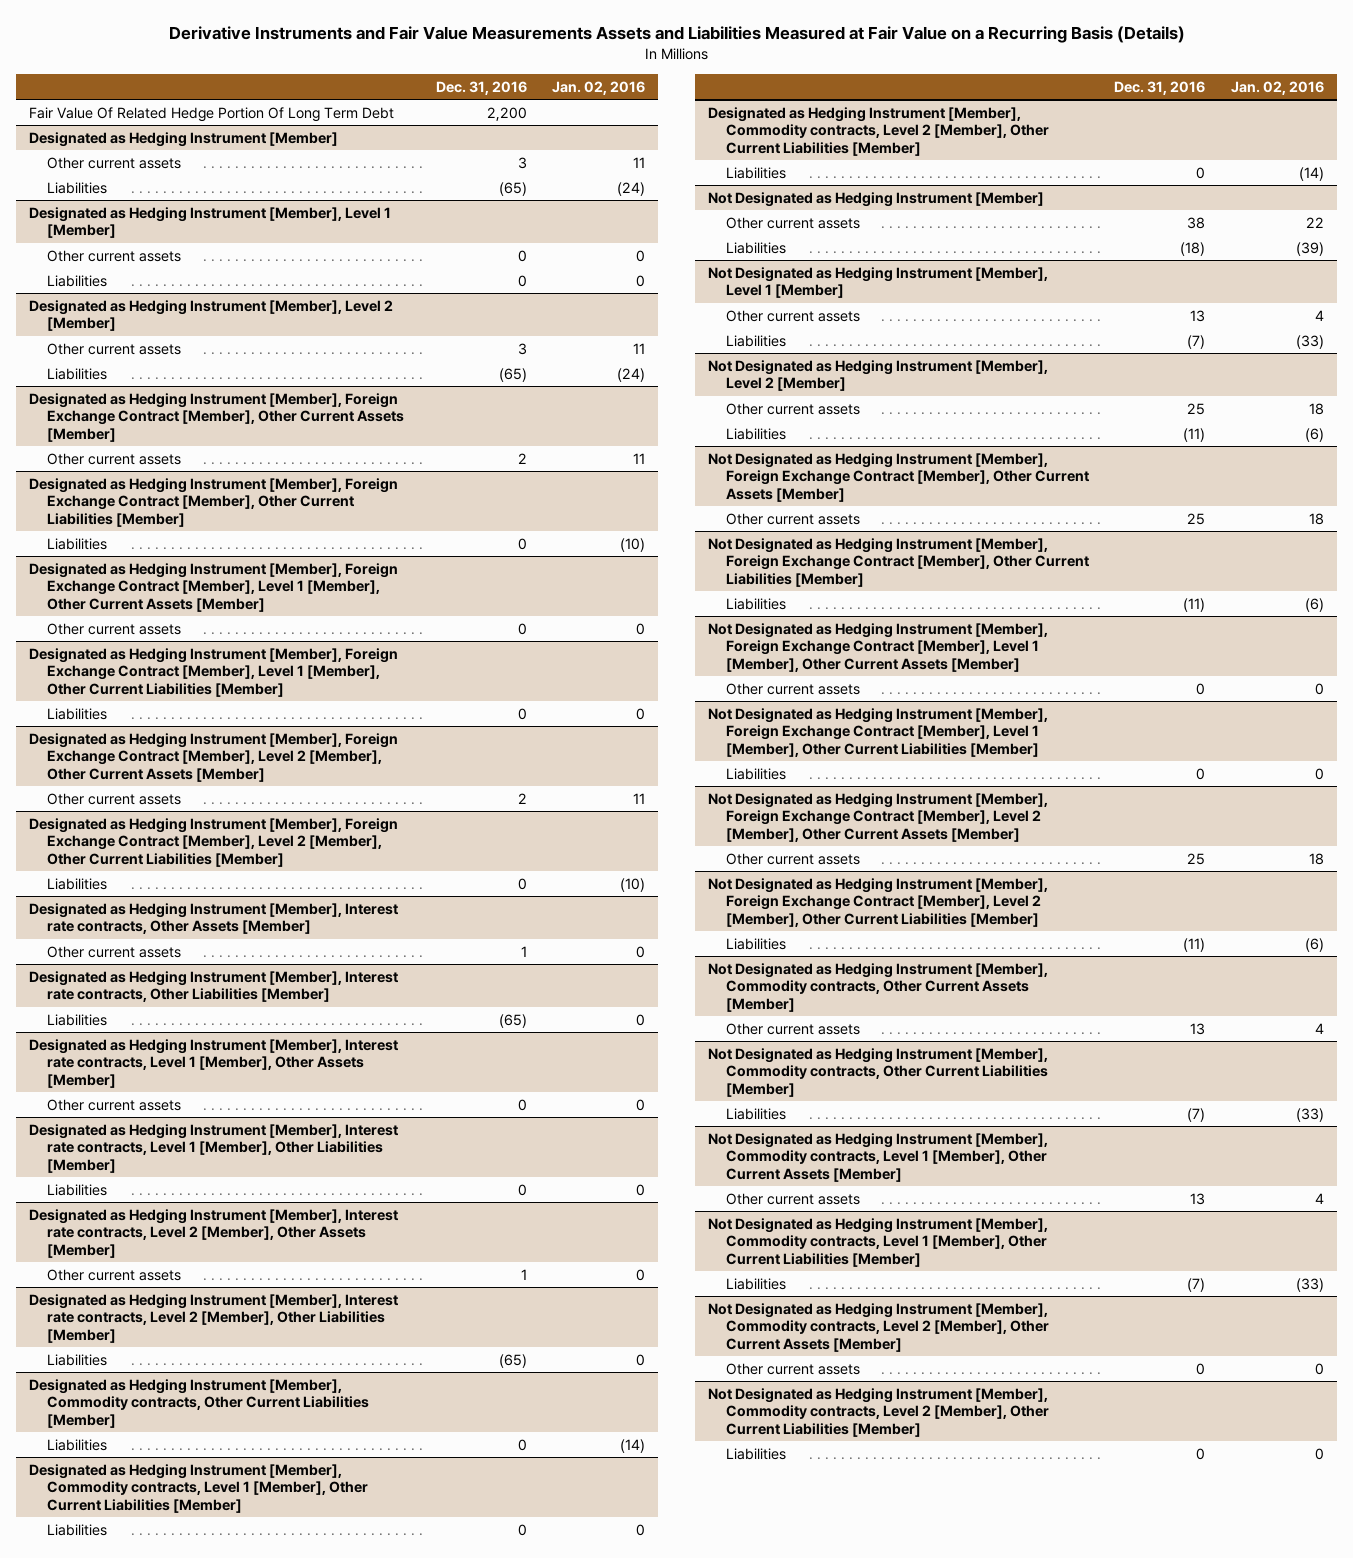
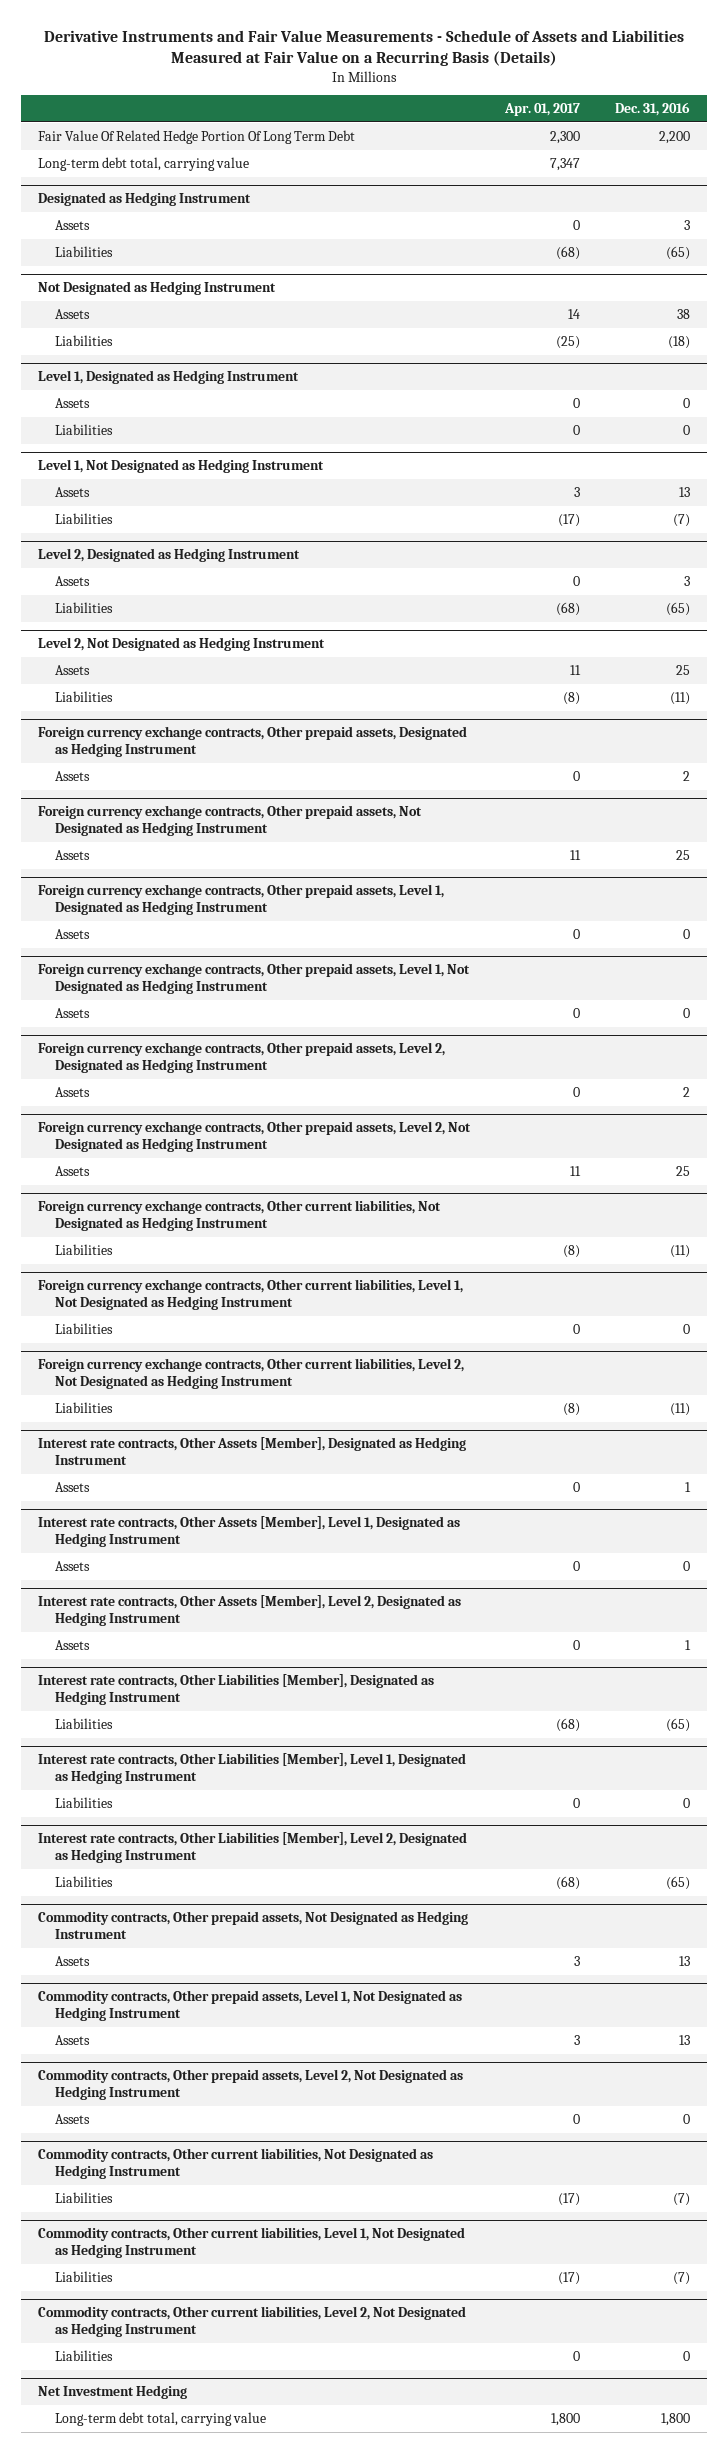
- Derivative Instruments and Fair Value Measurements Assets and Liabilities Measured at Fair Value on a Recurring Basis (Details)
+ Derivative Instruments and Fair Value Measurements - Schedule of Assets and Liabilities Measured at Fair Value on a Recurring Basis (Details)
- | Dec. 31, 2016 | Jan. 02, 2016
+ | Apr. 01, 2017 | Dec. 31, 2016
- Designated as Hedging Instrument [Member]
- Other current assets | 3 | 11
- Liabilities | (65) | (24)
- Designated as Hedging Instrument [Member], Level 1 [Member]
- Other current assets | 0 | 0
- Liabilities | 0 | 0
- Designated as Hedging Instrument [Member], Level 2 [Member]
- Other current assets | 3 | 11
- Liabilities | (65) | (24)
- Designated as Hedging Instrument [Member], Foreign Exchange Contract [Member], Other Current Assets [Member]
- Other current assets | 2 | 11
- Designated as Hedging Instrument [Member], Foreign Exchange Contract [Member], Other Current Liabilities [Member]
- Liabilities | 0 | (10)
- Designated as Hedging Instrument [Member], Foreign Exchange Contract [Member], Level 1 [Member], Other Current Assets [Member]
- Other current assets | 0 | 0
- Designated as Hedging Instrument [Member], Foreign Exchange Contract [Member], Level 1 [Member], Other Current Liabilities [Member]
- Liabilities | 0 | 0
- Designated as Hedging Instrument [Member], Foreign Exchange Contract [Member], Level 2 [Member], Other Current Assets [Member]
- Other current assets | 2 | 11
- Designated as Hedging Instrument [Member], Foreign Exchange Contract [Member], Level 2 [Member], Other Current Liabilities [Member]
- Liabilities | 0 | (10)
- Designated as Hedging Instrument [Member], Interest rate contracts, Other Assets [Member]
- Other current assets | 1 | 0
- Designated as Hedging Instrument [Member], Interest rate contracts, Other Liabilities [Member]
- Liabilities | (65) | 0
- Designated as Hedging Instrument [Member], Interest rate contracts, Level 1 [Member], Other Assets [Member]
- Other current assets | 0 | 0
- Designated as Hedging Instrument [Member], Interest rate contracts, Level 1 [Member], Other Liabilities [Member]
- Liabilities | 0 | 0
- Designated as Hedging Instrument [Member], Interest rate contracts, Level 2 [Member], Other Assets [Member]
- Other current assets | 1 | 0
- Designated as Hedging Instrument [Member], Interest rate contracts, Level 2 [Member], Other Liabilities [Member]
+ Long-term debt total, carrying value | 7,347 |
+ Designated as Hedging Instrument
+ Assets | 0 | 3
- Designated as Hedging Instrument [Member], Commodity contracts, Other Current Liabilities [Member]
- Liabilities | 0 | (14)
- Designated as Hedging Instrument [Member], Commodity contracts, Level 1 [Member], Other Current Liabilities [Member]
- Liabilities | 0 | 0
- Designated as Hedging Instrument [Member], Commodity contracts, Level 2 [Member], Other Current Liabilities [Member]
- Liabilities | 0 | (14)
- Not Designated as Hedging Instrument [Member]
- Other current assets | 38 | 22
+ Not Designated as Hedging Instrument
+ Assets | 14 | 38
- Not Designated as Hedging Instrument [Member], Level 1 [Member]
- Other current assets | 13 | 4
+ Level 1, Designated as Hedging Instrument
+ Assets | 0 | 0
+ Liabilities | 0 | 0
+ Level 1, Not Designated as Hedging Instrument
+ Assets | 3 | 13
- Not Designated as Hedging Instrument [Member], Level 2 [Member]
- Other current assets | 25 | 18
+ Level 2, Designated as Hedging Instrument
+ Assets | 0 | 3
+ Liabilities | (68) | (65)
+ Level 2, Not Designated as Hedging Instrument
+ Assets | 11 | 25
- Not Designated as Hedging Instrument [Member], Foreign Exchange Contract [Member], Other Current Assets [Member]
- Other current assets | 25 | 18
- Not Designated as Hedging Instrument [Member], Foreign Exchange Contract [Member], Other Current Liabilities [Member]
+ Foreign currency exchange contracts, Other prepaid assets, Designated as Hedging Instrument
+ Assets | 0 | 2
+ Foreign currency exchange contracts, Other prepaid assets, Not Designated as Hedging Instrument
+ Assets | 11 | 25
+ Foreign currency exchange contracts, Other prepaid assets, Level 1, Designated as Hedging Instrument
+ Assets | 0 | 0
+ Foreign currency exchange contracts, Other prepaid assets, Level 1, Not Designated as Hedging Instrument
+ Assets | 0 | 0
+ Foreign currency exchange contracts, Other prepaid assets, Level 2, Designated as Hedging Instrument
+ Assets | 0 | 2
+ Foreign currency exchange contracts, Other prepaid assets, Level 2, Not Designated as Hedging Instrument
+ Assets | 11 | 25
+ Foreign currency exchange contracts, Other current liabilities, Not Designated as Hedging Instrument
- Not Designated as Hedging Instrument [Member], Foreign Exchange Contract [Member], Level 1 [Member], Other Current Assets [Member]
- Other current assets | 0 | 0
- Not Designated as Hedging Instrument [Member], Foreign Exchange Contract [Member], Level 1 [Member], Other Current Liabilities [Member]
+ Foreign currency exchange contracts, Other current liabilities, Level 1, Not Designated as Hedging Instrument
- Not Designated as Hedging Instrument [Member], Foreign Exchange Contract [Member], Level 2 [Member], Other Current Assets [Member]
- Other current assets | 25 | 18
- Not Designated as Hedging Instrument [Member], Foreign Exchange Contract [Member], Level 2 [Member], Other Current Liabilities [Member]
+ Foreign currency exchange contracts, Other current liabilities, Level 2, Not Designated as Hedging Instrument
- Not Designated as Hedging Instrument [Member], Commodity contracts, Other Current Assets [Member]
- Other current assets | 13 | 4
- Not Designated as Hedging Instrument [Member], Commodity contracts, Other Current Liabilities [Member]
+ Interest rate contracts, Other Assets [Member], Designated as Hedging Instrument
+ Assets | 0 | 1
+ Interest rate contracts, Other Assets [Member], Level 1, Designated as Hedging Instrument
+ Assets | 0 | 0
+ Interest rate contracts, Other Assets [Member], Level 2, Designated as Hedging Instrument
+ Assets | 0 | 1
+ Interest rate contracts, Other Liabilities [Member], Designated as Hedging Instrument
+ Liabilities | (68) | (65)
+ Interest rate contracts, Other Liabilities [Member], Level 1, Designated as Hedging Instrument
+ Liabilities | 0 | 0
+ Interest rate contracts, Other Liabilities [Member], Level 2, Designated as Hedging Instrument
+ Liabilities | (68) | (65)
+ Commodity contracts, Other prepaid assets, Not Designated as Hedging Instrument
+ Assets | 3 | 13
+ Commodity contracts, Other prepaid assets, Level 1, Not Designated as Hedging Instrument
+ Assets | 3 | 13
+ Commodity contracts, Other prepaid assets, Level 2, Not Designated as Hedging Instrument
+ Assets | 0 | 0
+ Commodity contracts, Other current liabilities, Not Designated as Hedging Instrument
- Not Designated as Hedging Instrument [Member], Commodity contracts, Level 1 [Member], Other Current Assets [Member]
- Other current assets | 13 | 4
- Not Designated as Hedging Instrument [Member], Commodity contracts, Level 1 [Member], Other Current Liabilities [Member]
+ Commodity contracts, Other current liabilities, Level 1, Not Designated as Hedging Instrument
- Not Designated as Hedging Instrument [Member], Commodity contracts, Level 2 [Member], Other Current Assets [Member]
- Other current assets | 0 | 0
- Not Designated as Hedging Instrument [Member], Commodity contracts, Level 2 [Member], Other Current Liabilities [Member]
+ Commodity contracts, Other current liabilities, Level 2, Not Designated as Hedging Instrument
+ Net Investment Hedging
+ Long-term debt total, carrying value | 1,800 | 1,800

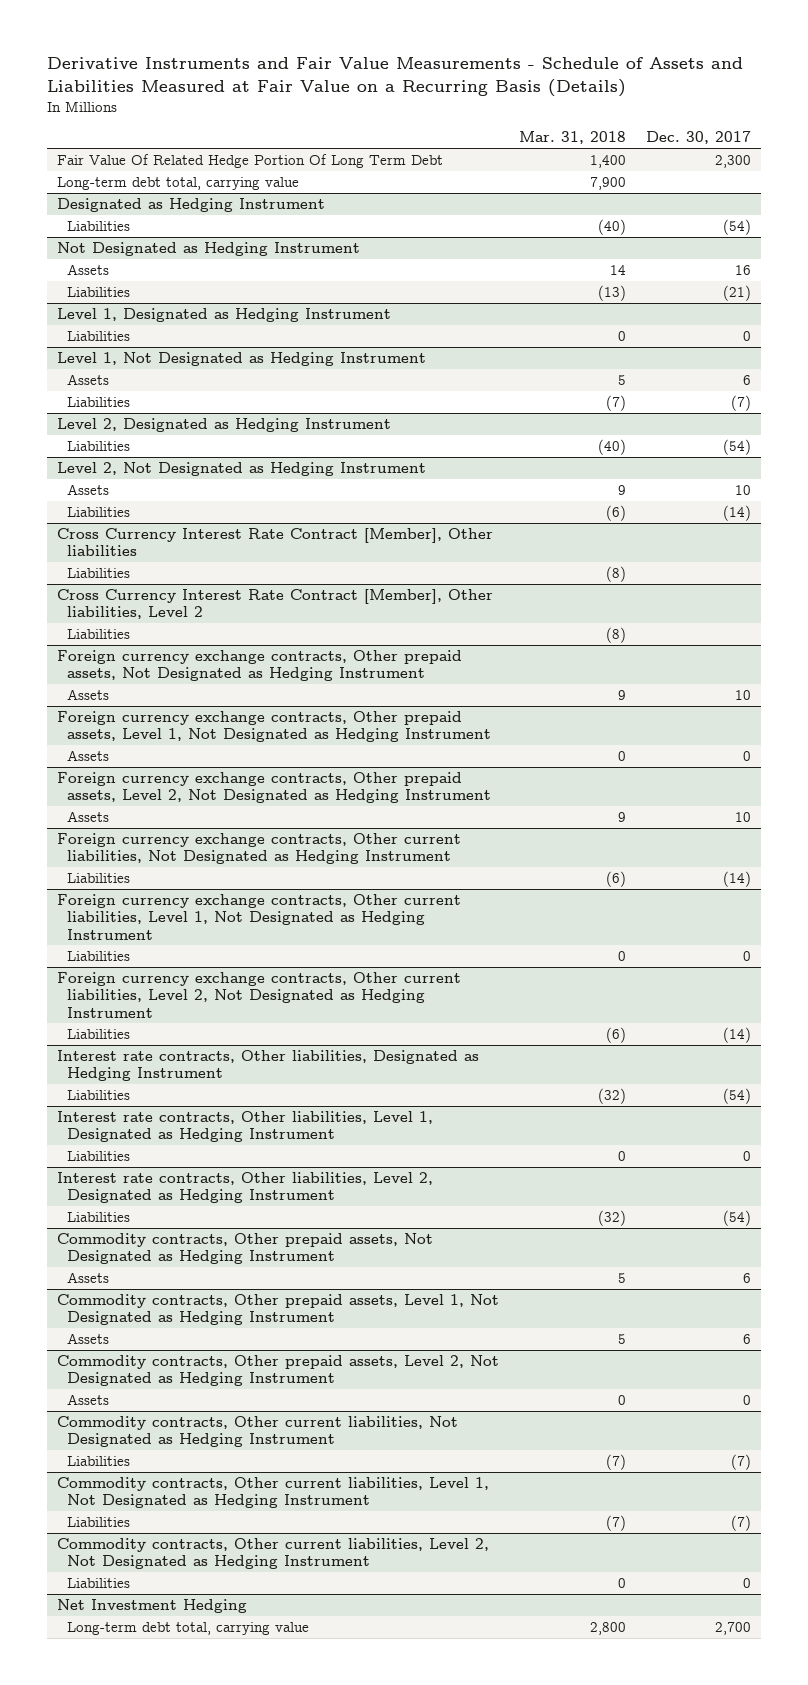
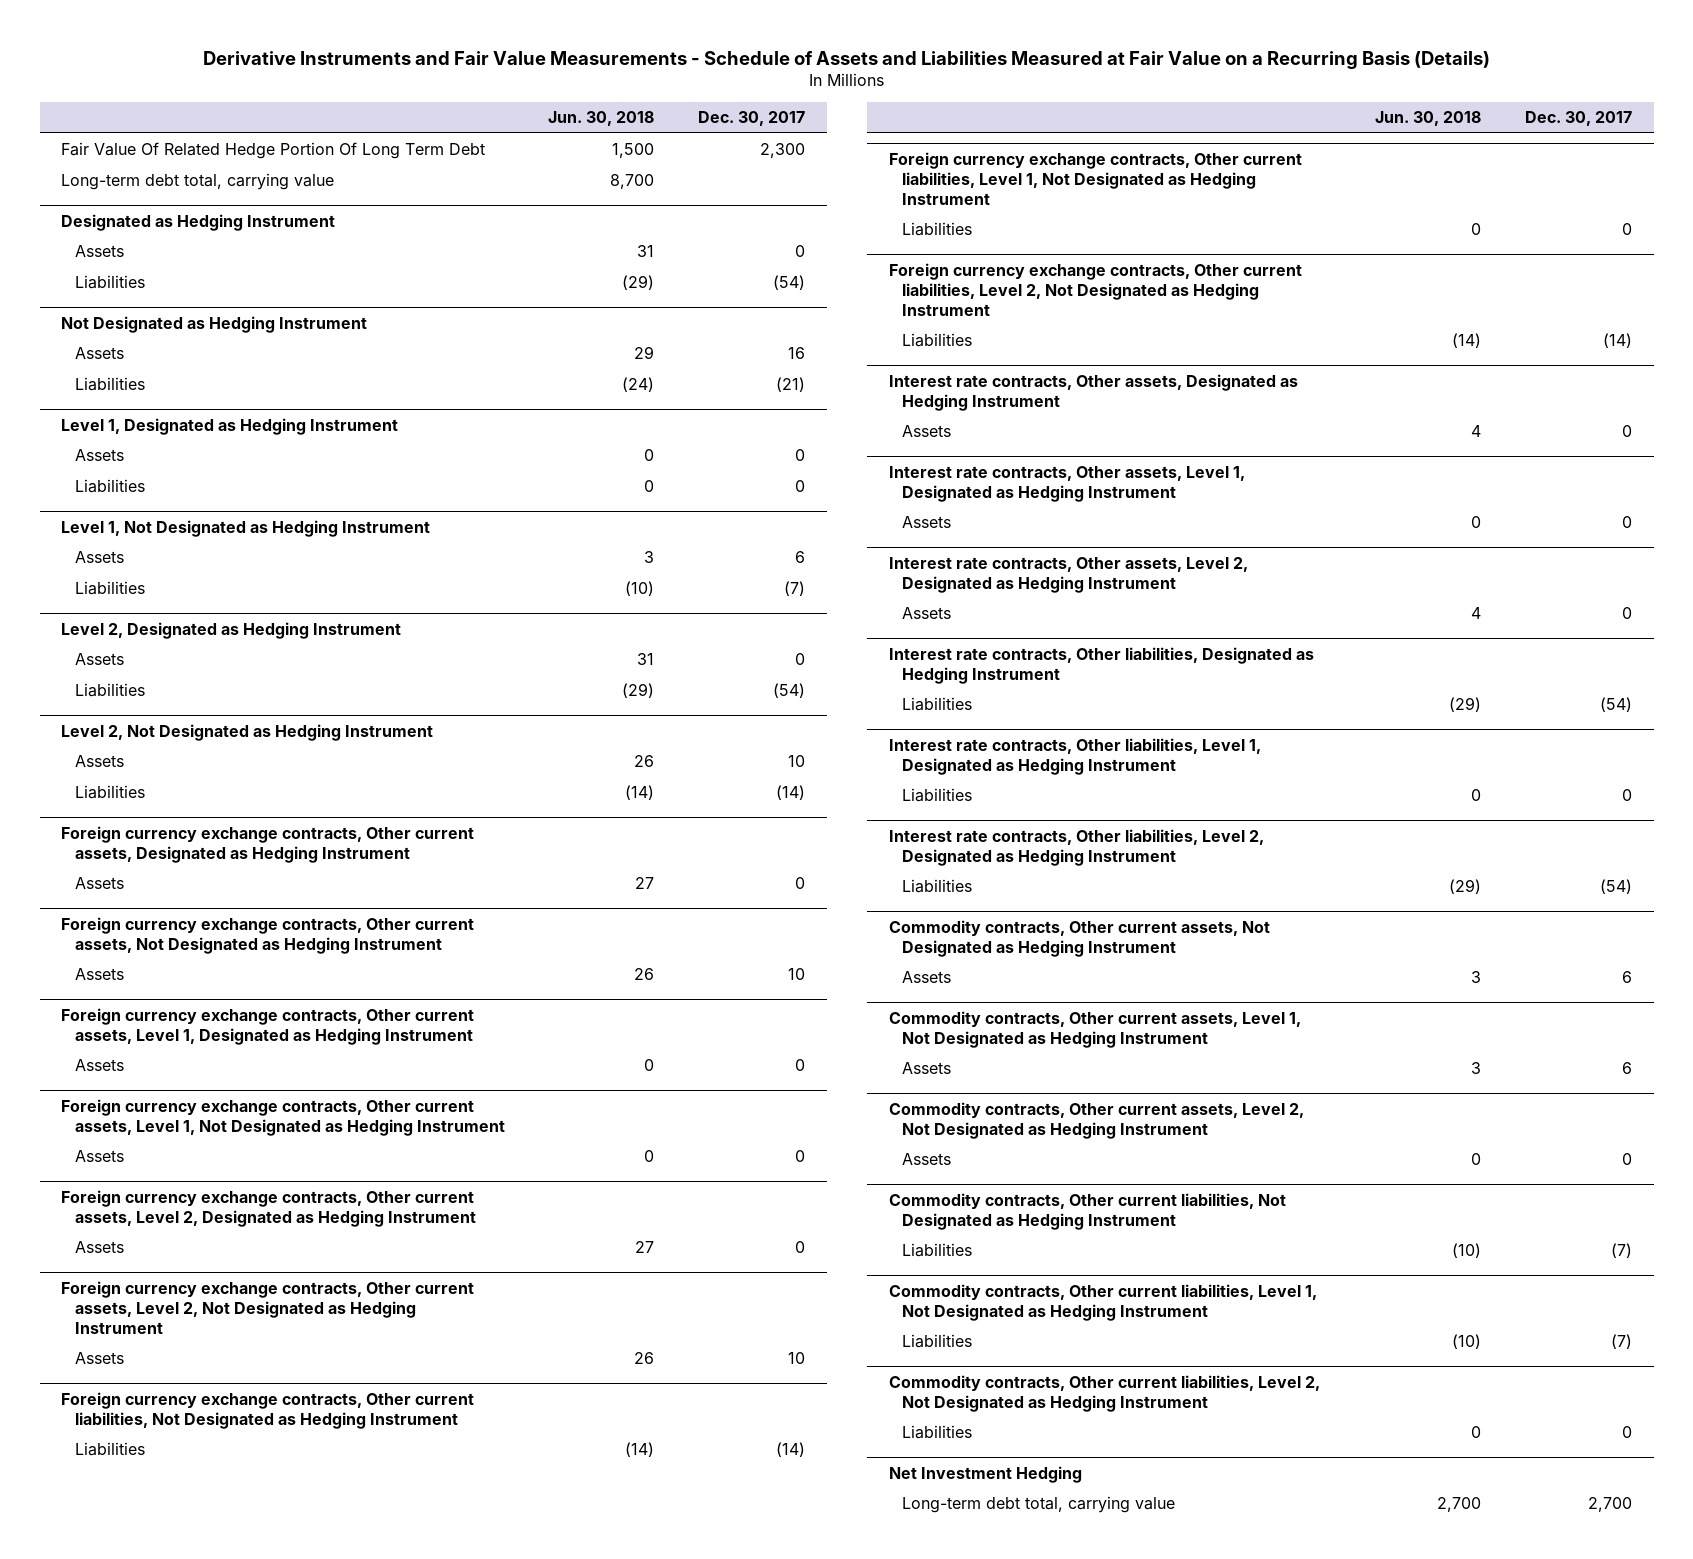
- | Mar. 31, 2018 | Dec. 30, 2017
+ | Jun. 30, 2018 | Dec. 30, 2017
@ Designated as Hedging Instrument
+ Assets | 31 | 0
@ Level 1, Designated as Hedging Instrument
+ Assets | 0 | 0
@ Level 2, Designated as Hedging Instrument
+ Assets | 31 | 0
- Cross Currency Interest Rate Contract [Member], Other liabilities
- Liabilities | (8) |
- Cross Currency Interest Rate Contract [Member], Other liabilities, Level 2
- Liabilities | (8) |
- Foreign currency exchange contracts, Other prepaid assets, Not Designated as Hedging Instrument
+ Foreign currency exchange contracts, Other current assets, Designated as Hedging Instrument
+ Assets | 27 | 0
+ Foreign currency exchange contracts, Other current assets, Not Designated as Hedging Instrument
- Foreign currency exchange contracts, Other prepaid assets, Level 1, Not Designated as Hedging Instrument
+ Foreign currency exchange contracts, Other current assets, Level 1, Designated as Hedging Instrument
- Foreign currency exchange contracts, Other prepaid assets, Level 2, Not Designated as Hedging Instrument
+ Foreign currency exchange contracts, Other current assets, Level 1, Not Designated as Hedging Instrument
+ Assets | 0 | 0
+ Foreign currency exchange contracts, Other current assets, Level 2, Designated as Hedging Instrument
+ Assets | 27 | 0
+ Foreign currency exchange contracts, Other current assets, Level 2, Not Designated as Hedging Instrument
+ Interest rate contracts, Other assets, Designated as Hedging Instrument
+ Assets | 4 | 0
+ Interest rate contracts, Other assets, Level 1, Designated as Hedging Instrument
+ Assets | 0 | 0
+ Interest rate contracts, Other assets, Level 2, Designated as Hedging Instrument
+ Assets | 4 | 0
- Commodity contracts, Other prepaid assets, Not Designated as Hedging Instrument
+ Commodity contracts, Other current assets, Not Designated as Hedging Instrument
- Commodity contracts, Other prepaid assets, Level 1, Not Designated as Hedging Instrument
+ Commodity contracts, Other current assets, Level 1, Not Designated as Hedging Instrument
- Commodity contracts, Other prepaid assets, Level 2, Not Designated as Hedging Instrument
+ Commodity contracts, Other current assets, Level 2, Not Designated as Hedging Instrument

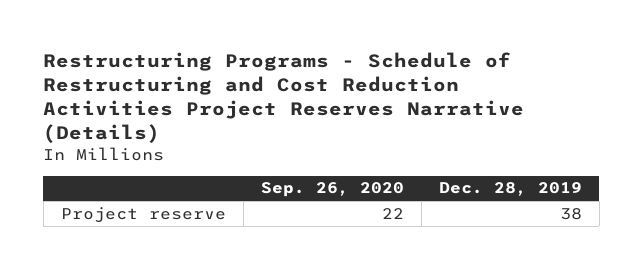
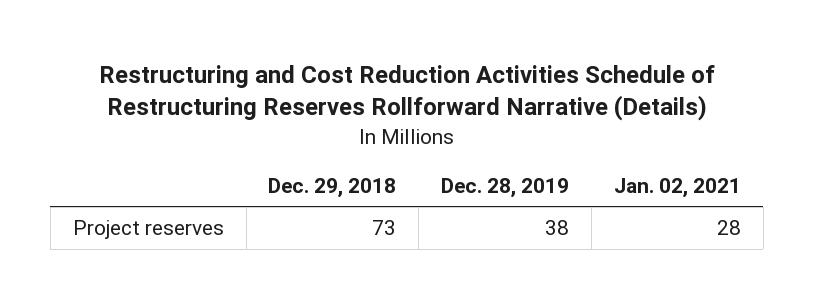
- Restructuring Programs - Schedule of Restructuring and Cost Reduction Activities Project Reserves Narrative (Details)
+ Restructuring and Cost Reduction Activities Schedule of Restructuring Reserves Rollforward Narrative (Details)
- | Sep. 26, 2020 | Dec. 28, 2019
+ | Dec. 29, 2018 | Dec. 28, 2019 | Jan. 02, 2021
- Project reserve | 22 | 38
+ Project reserves | 73 | 38 | 28

